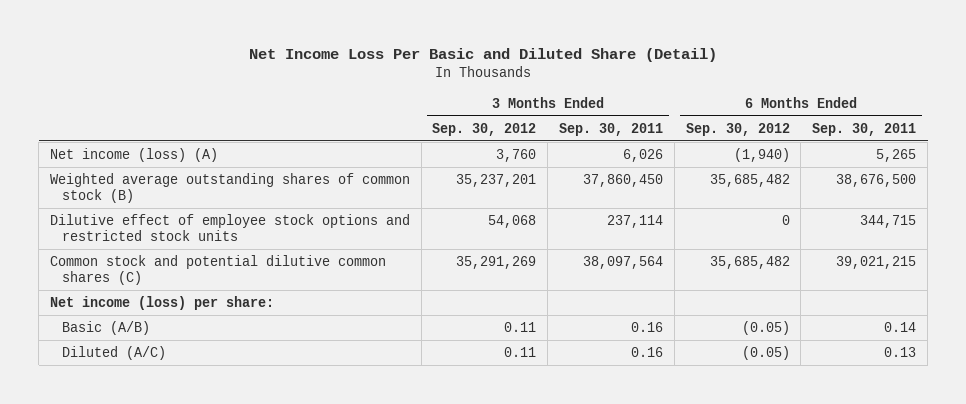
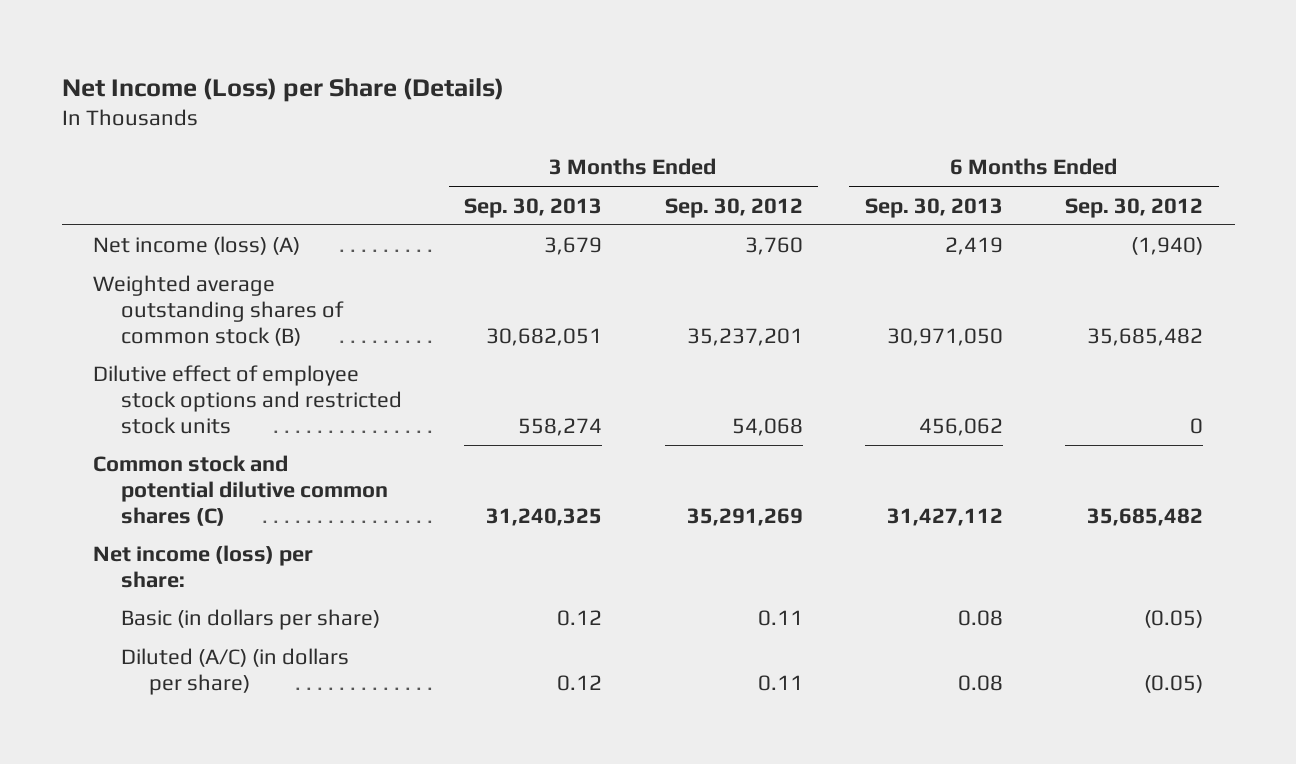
- Net Income Loss Per Basic and Diluted Share (Detail)
+ Net Income (Loss) per Share (Details)
- | 3 Months Ended Sep. 30, 2012 | 3 Months Ended Sep. 30, 2011 | 6 Months Ended Sep. 30, 2012 | 6 Months Ended Sep. 30, 2011
+ | 3 Months Ended Sep. 30, 2013 | 3 Months Ended Sep. 30, 2012 | 6 Months Ended Sep. 30, 2013 | 6 Months Ended Sep. 30, 2012
- Basic (A/B) | 0.11 | 0.16 | (0.05) | 0.14
- Diluted (A/C) | 0.11 | 0.16 | (0.05) | 0.13
+ Basic (in dollars per share) | 0.12 | 0.11 | 0.08 | (0.05)
+ Diluted (A/C) (in dollars per share) | 0.12 | 0.11 | 0.08 | (0.05)

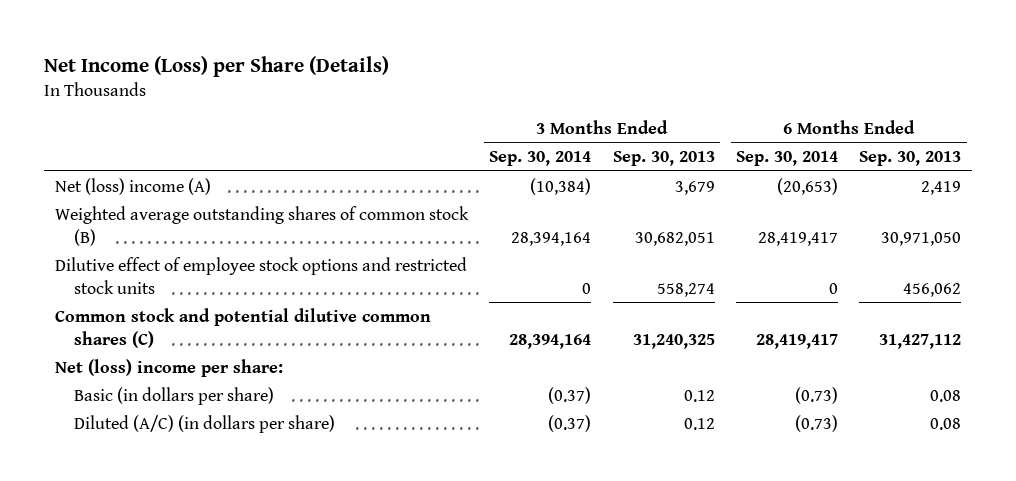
- | 3 Months Ended Sep. 30, 2013 | 3 Months Ended Sep. 30, 2012 | 6 Months Ended Sep. 30, 2013 | 6 Months Ended Sep. 30, 2012
+ | 3 Months Ended Sep. 30, 2014 | 3 Months Ended Sep. 30, 2013 | 6 Months Ended Sep. 30, 2014 | 6 Months Ended Sep. 30, 2013
- Net income (loss) (A) | 3,679 | 3,760 | 2,419 | (1,940)
+ Net (loss) income (A) | (10,384) | 3,679 | (20,653) | 2,419
- Net income (loss) per share:
+ Net (loss) income per share:

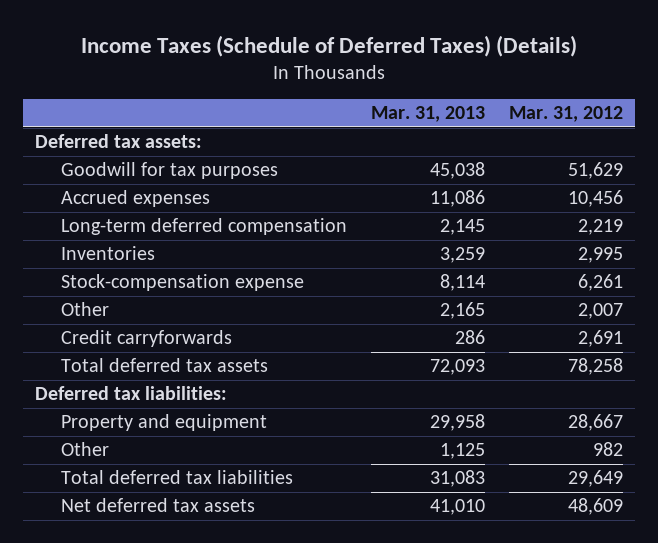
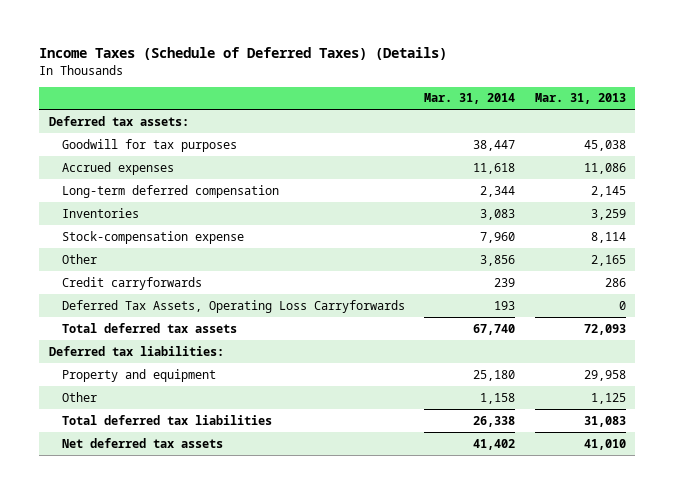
- | Mar. 31, 2013 | Mar. 31, 2012
+ | Mar. 31, 2014 | Mar. 31, 2013
+ Deferred Tax Assets, Operating Loss Carryforwards | 193 | 0

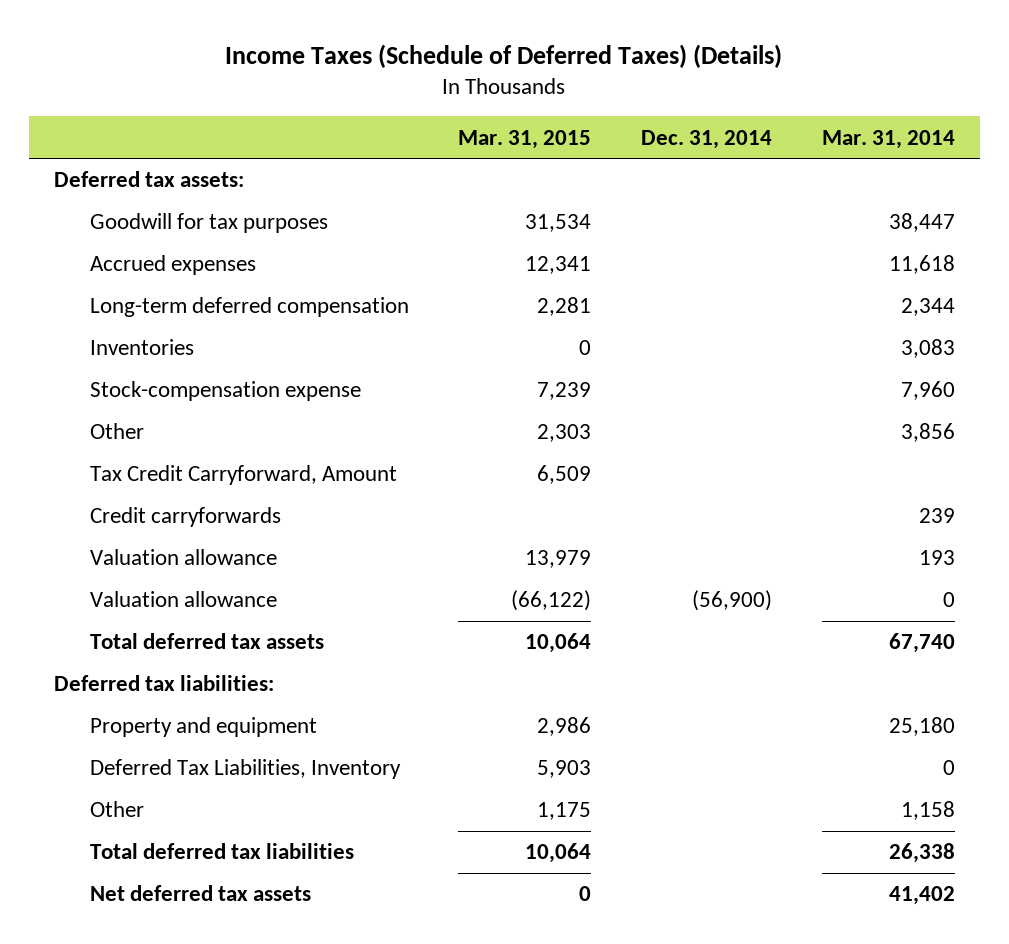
- | Mar. 31, 2014 | Mar. 31, 2013
+ | Mar. 31, 2015 | Dec. 31, 2014 | Mar. 31, 2014
+ Tax Credit Carryforward, Amount | 6,509 | |
- Deferred Tax Assets, Operating Loss Carryforwards | 193 | 0
+ Valuation allowance | 13,979 | | 193
+ Valuation allowance | (66,122) | (56,900) | 0
+ Deferred Tax Liabilities, Inventory | 5,903 | | 0

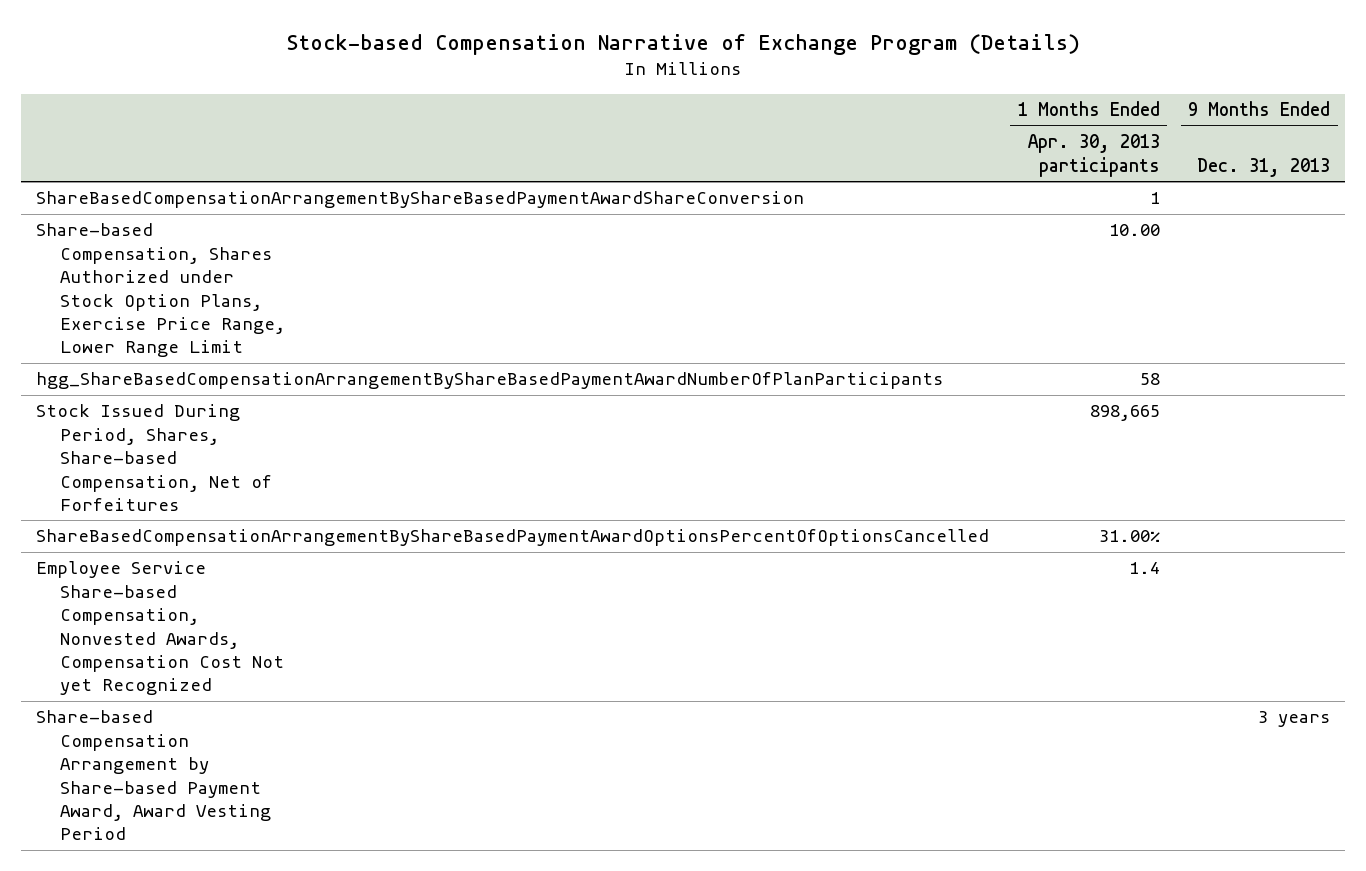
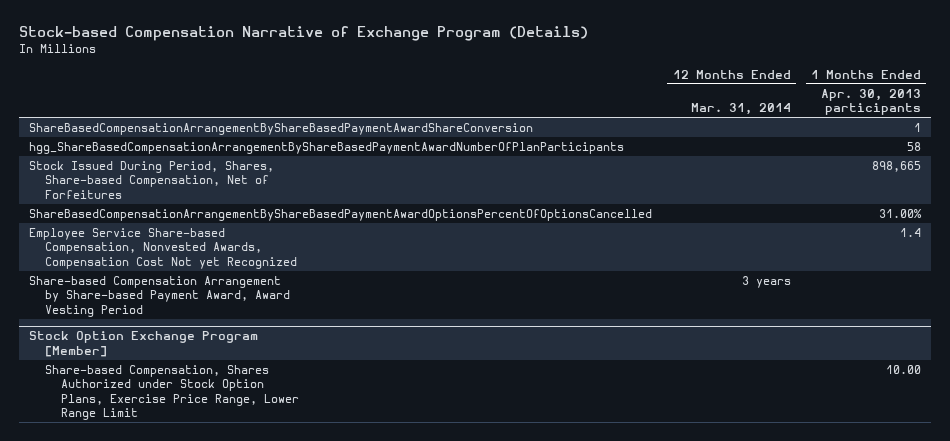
- | 1 Months Ended Apr. 30, 2013 participants | 9 Months Ended Dec. 31, 2013
+ | 12 Months Ended Mar. 31, 2014 | 1 Months Ended Apr. 30, 2013 participants
- Share-based Compensation, Shares Authorized under Stock Option Plans, Exercise Price Range, Lower Range Limit | 10.00 |
+ Stock Option Exchange Program [Member]
+ Share-based Compensation, Shares Authorized under Stock Option Plans, Exercise Price Range, Lower Range Limit | | 10.00

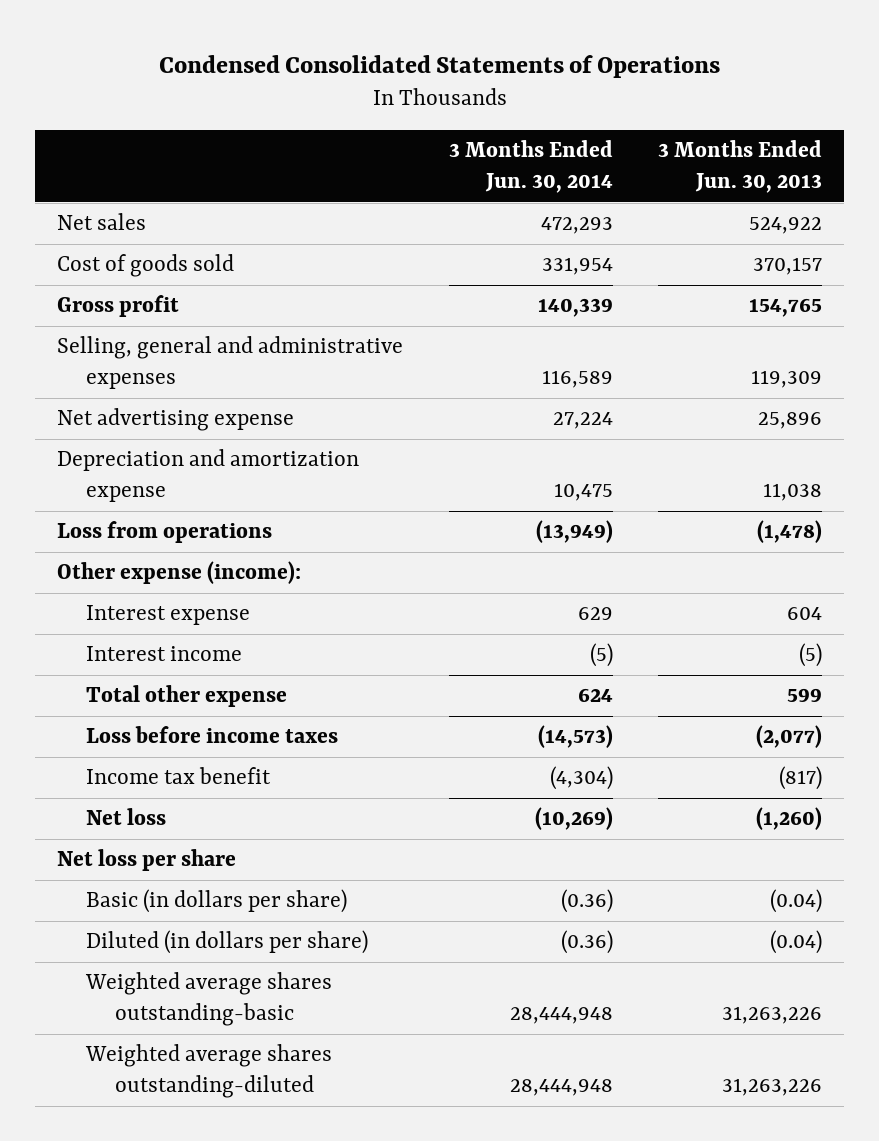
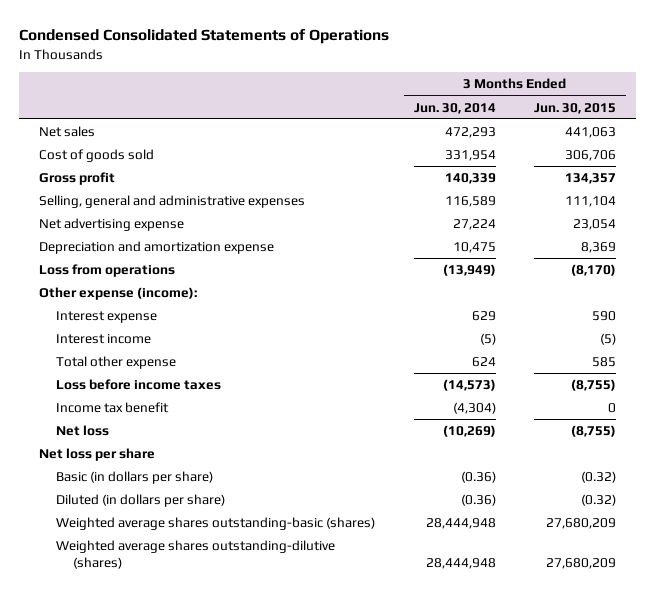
- | 3 Months Ended Jun. 30, 2014 | 3 Months Ended Jun. 30, 2013
+ | 3 Months Ended Jun. 30, 2014 | 3 Months Ended Jun. 30, 2015
- Weighted average shares outstanding-basic | 28,444,948 | 31,263,226
- Weighted average shares outstanding-diluted | 28,444,948 | 31,263,226
+ Weighted average shares outstanding-basic (shares) | 28,444,948 | 27,680,209
+ Weighted average shares outstanding-dilutive (shares) | 28,444,948 | 27,680,209

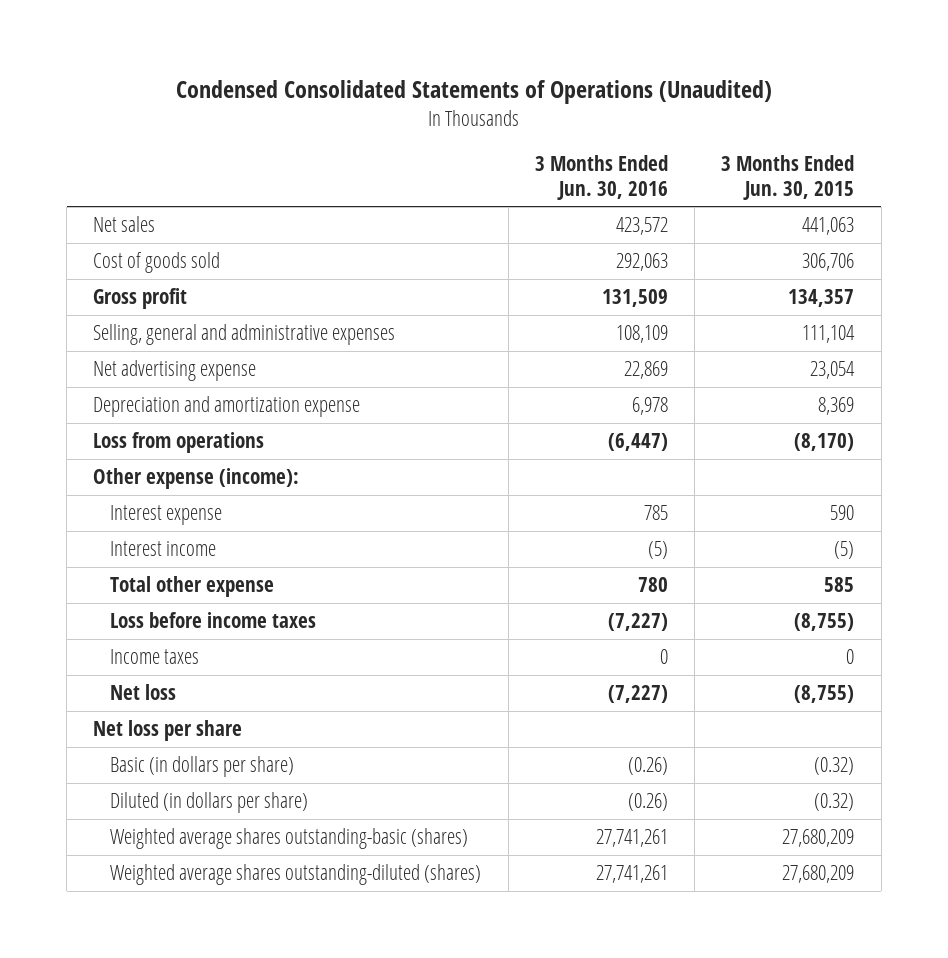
- Condensed Consolidated Statements of Operations
+ Condensed Consolidated Statements of Operations (Unaudited)
- | 3 Months Ended Jun. 30, 2014 | 3 Months Ended Jun. 30, 2015
+ | 3 Months Ended Jun. 30, 2016 | 3 Months Ended Jun. 30, 2015
- Income tax benefit | (4,304) | 0
+ Income taxes | 0 | 0
- Weighted average shares outstanding-dilutive (shares) | 28,444,948 | 27,680,209
+ Weighted average shares outstanding-diluted (shares) | 27,741,261 | 27,680,209

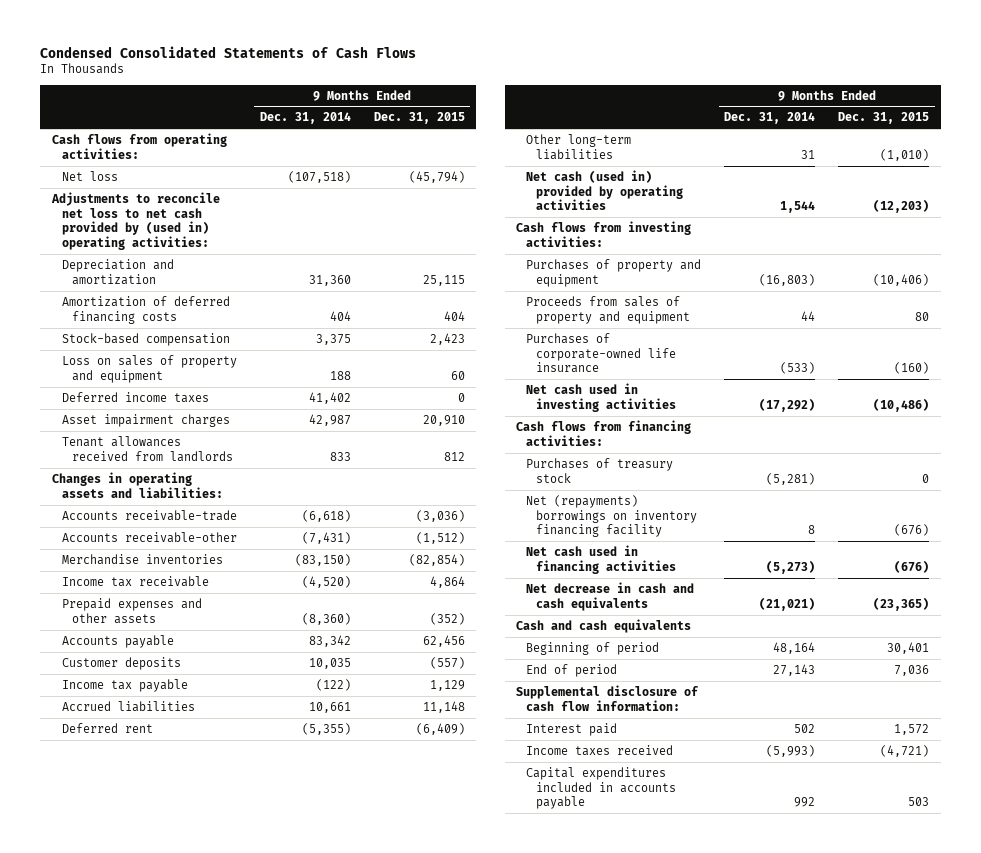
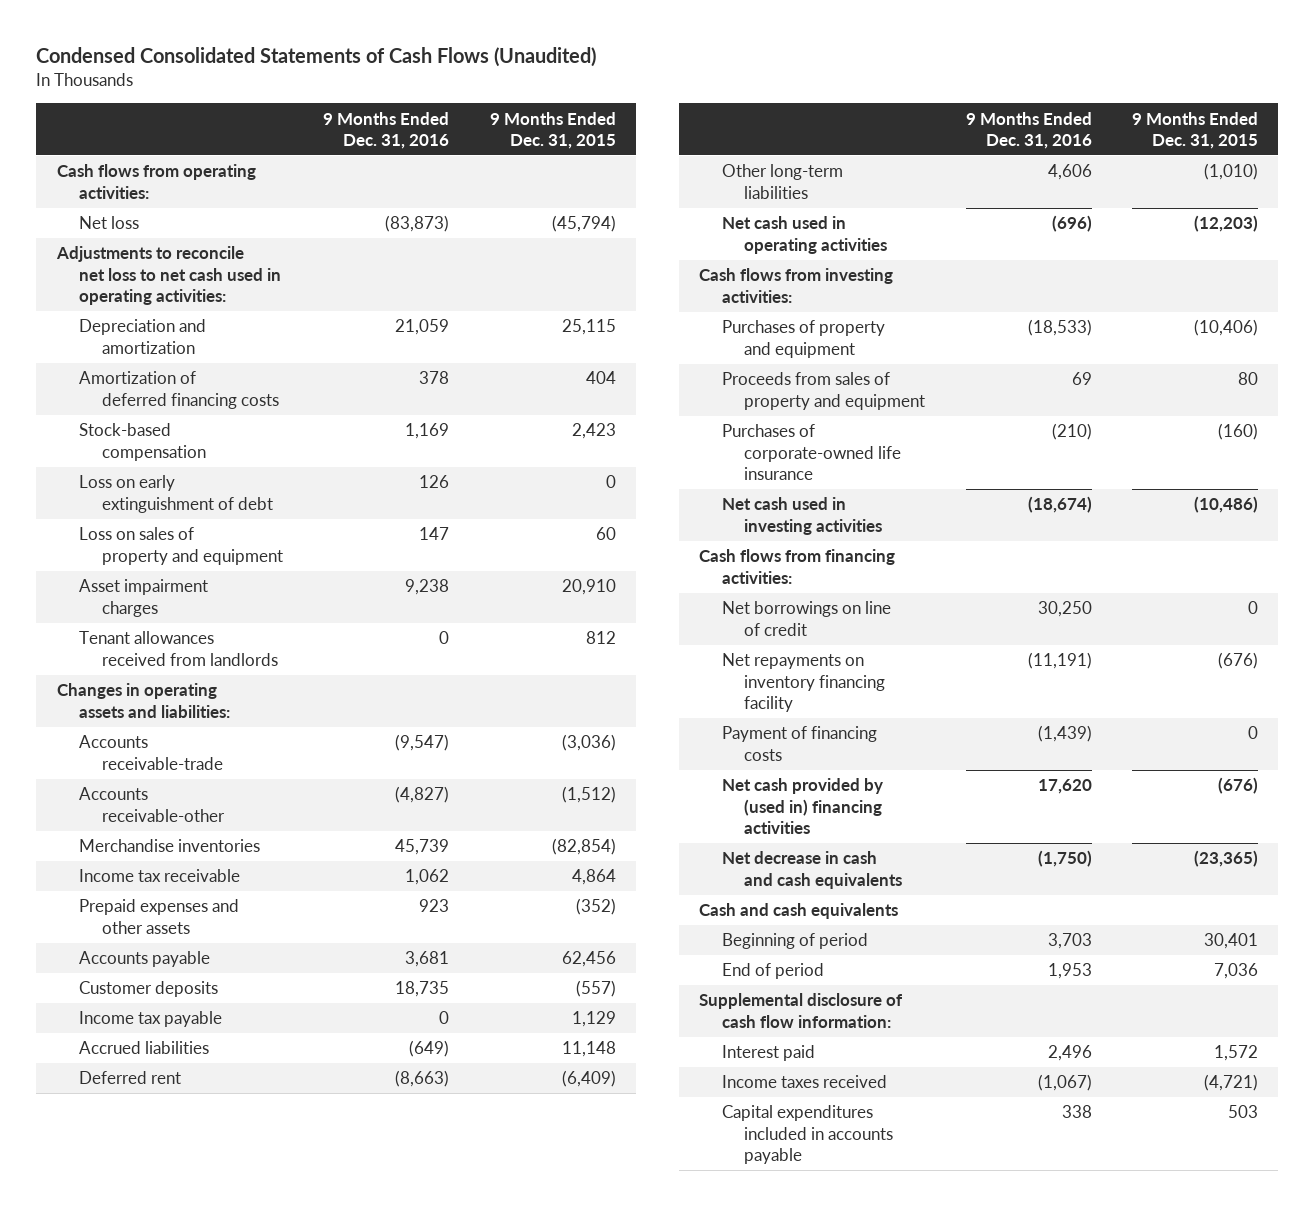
- Condensed Consolidated Statements of Cash Flows
+ Condensed Consolidated Statements of Cash Flows (Unaudited)
- | 9 Months Ended Dec. 31, 2014 | 9 Months Ended Dec. 31, 2015
+ | 9 Months Ended Dec. 31, 2016 | 9 Months Ended Dec. 31, 2015
- Adjustments to reconcile net loss to net cash provided by (used in) operating activities:
+ Adjustments to reconcile net loss to net cash used in operating activities:
+ Loss on early extinguishment of debt | 126 | 0
- Deferred income taxes | 41,402 | 0
- Net cash (used in) provided by operating activities | 1,544 | (12,203)
+ Net cash used in operating activities | (696) | (12,203)
- Purchases of treasury stock | (5,281) | 0
- Net (repayments) borrowings on inventory financing facility | 8 | (676)
- Net cash used in financing activities | (5,273) | (676)
+ Net borrowings on line of credit | 30,250 | 0
+ Net repayments on inventory financing facility | (11,191) | (676)
+ Payment of financing costs | (1,439) | 0
+ Net cash provided by (used in) financing activities | 17,620 | (676)

